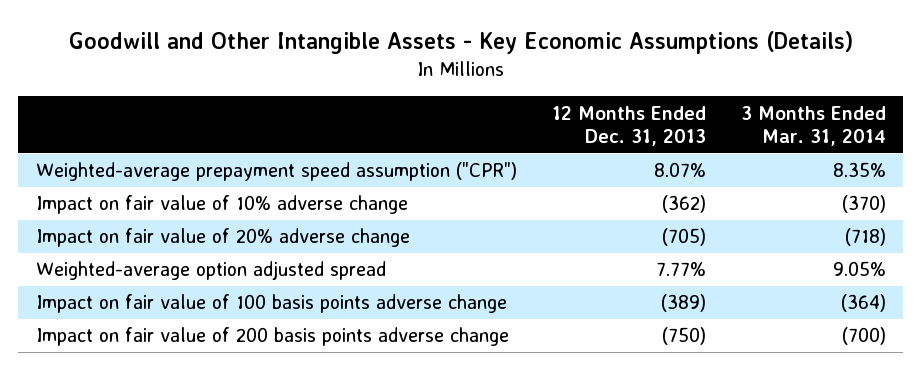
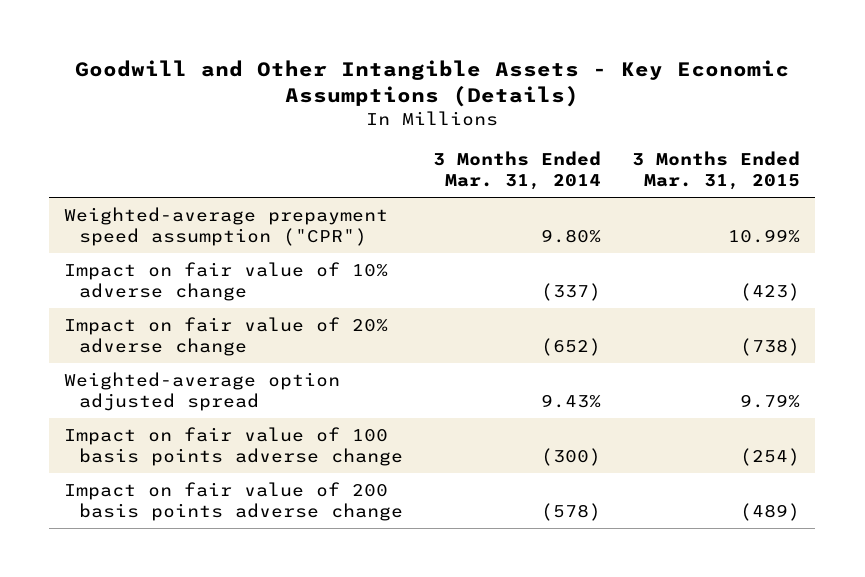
- | 12 Months Ended Dec. 31, 2013 | 3 Months Ended Mar. 31, 2014
+ | 3 Months Ended Mar. 31, 2014 | 3 Months Ended Mar. 31, 2015
- Weighted-average prepayment speed assumption ("CPR") | 8.07% | 8.35%
- Impact on fair value of 10% adverse change | (362) | (370)
- Impact on fair value of 20% adverse change | (705) | (718)
- Weighted-average option adjusted spread | 7.77% | 9.05%
- Impact on fair value of 100 basis points adverse change | (389) | (364)
- Impact on fair value of 200 basis points adverse change | (750) | (700)
+ Weighted-average prepayment speed assumption ("CPR") | 9.80% | 10.99%
+ Impact on fair value of 10% adverse change | (337) | (423)
+ Impact on fair value of 20% adverse change | (652) | (738)
+ Weighted-average option adjusted spread | 9.43% | 9.79%
+ Impact on fair value of 100 basis points adverse change | (300) | (254)
+ Impact on fair value of 200 basis points adverse change | (578) | (489)

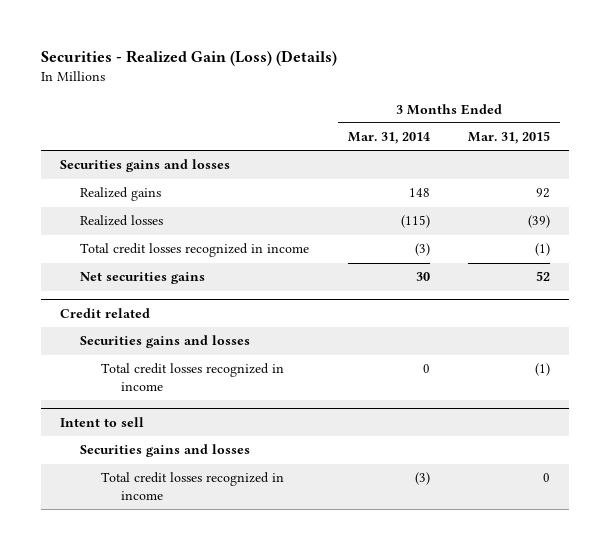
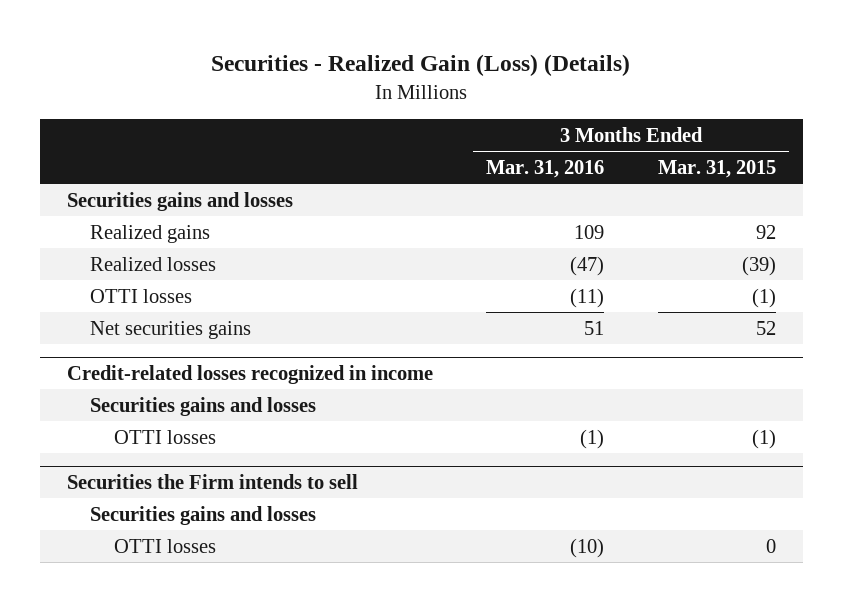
- | 3 Months Ended Mar. 31, 2014 | 3 Months Ended Mar. 31, 2015
+ | 3 Months Ended Mar. 31, 2016 | 3 Months Ended Mar. 31, 2015
- Total credit losses recognized in income | (3) | (1)
+ OTTI losses | (11) | (1)
- Credit related
+ Credit-related losses recognized in income
- Total credit losses recognized in income | 0 | (1)
- Intent to sell
+ OTTI losses | (1) | (1)
+ Securities the Firm intends to sell
- Total credit losses recognized in income | (3) | 0
+ OTTI losses | (10) | 0

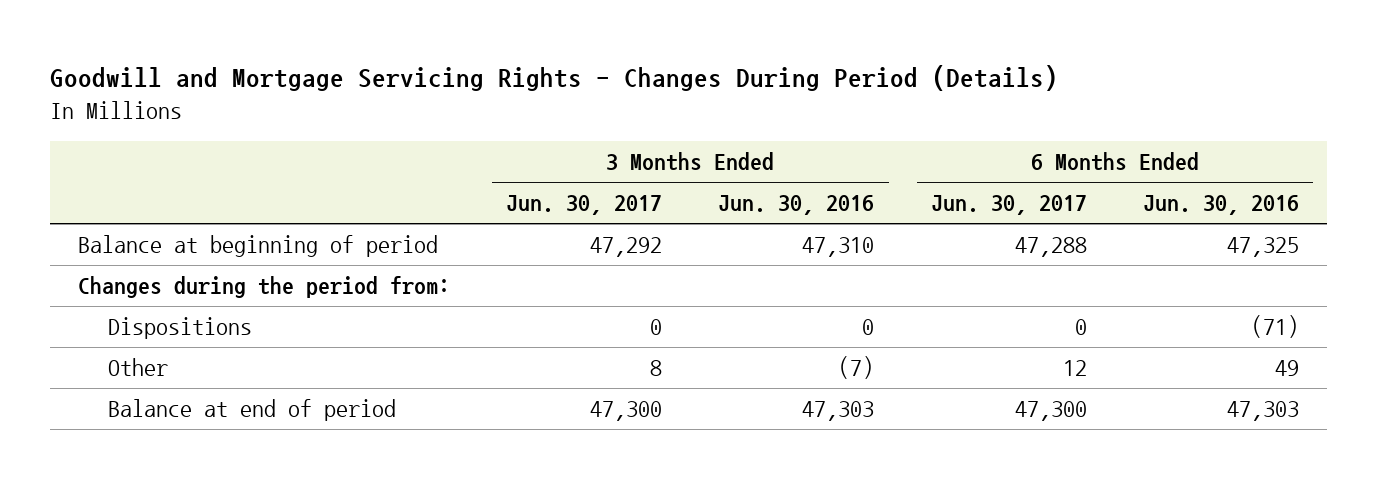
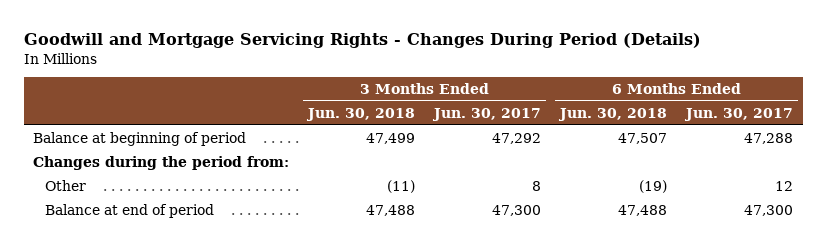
- | 3 Months Ended Jun. 30, 2017 | 3 Months Ended Jun. 30, 2016 | 6 Months Ended Jun. 30, 2017 | 6 Months Ended Jun. 30, 2016
+ | 3 Months Ended Jun. 30, 2018 | 3 Months Ended Jun. 30, 2017 | 6 Months Ended Jun. 30, 2018 | 6 Months Ended Jun. 30, 2017
- Dispositions | 0 | 0 | 0 | (71)

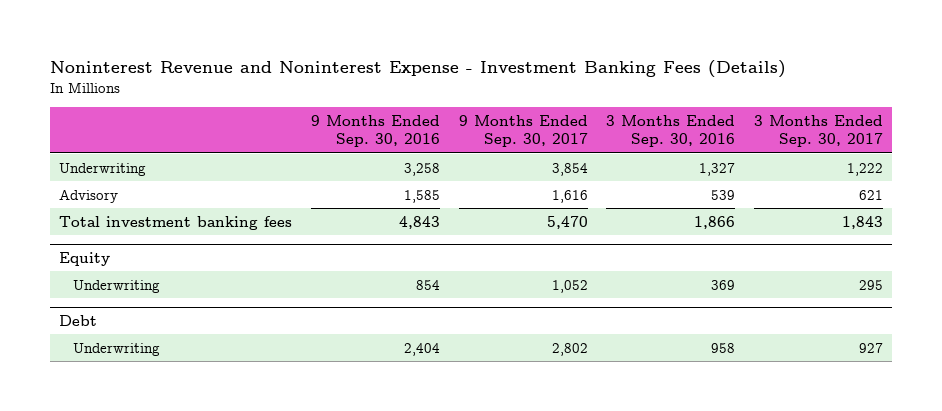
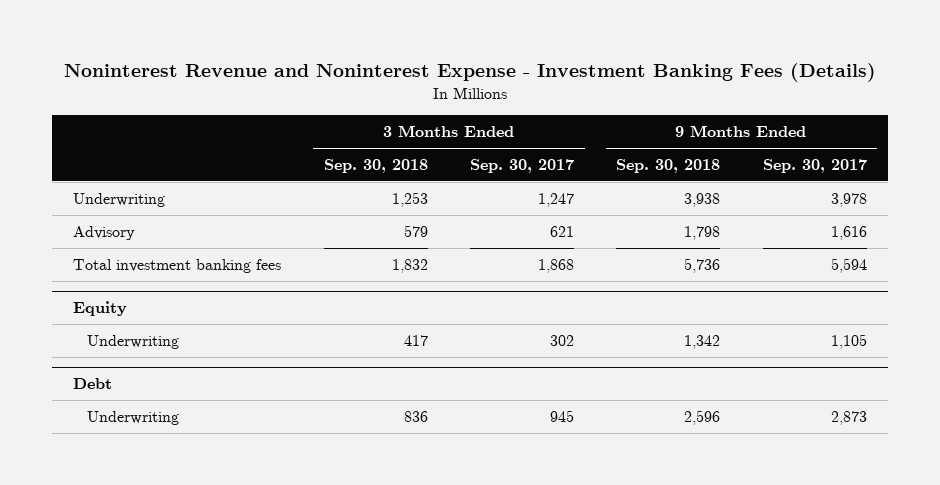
- | 9 Months Ended Sep. 30, 2016 | 9 Months Ended Sep. 30, 2017 | 3 Months Ended Sep. 30, 2016 | 3 Months Ended Sep. 30, 2017
+ | 3 Months Ended Sep. 30, 2018 | 3 Months Ended Sep. 30, 2017 | 9 Months Ended Sep. 30, 2018 | 9 Months Ended Sep. 30, 2017
- Underwriting | 3,258 | 3,854 | 1,327 | 1,222
+ Underwriting | 1,253 | 1,247 | 3,938 | 3,978
- Total investment banking fees | 4,843 | 5,470 | 1,866 | 1,843
+ Total investment banking fees | 1,832 | 1,868 | 5,736 | 5,594
@ Equity
- Underwriting | 854 | 1,052 | 369 | 295
+ Underwriting | 417 | 302 | 1,342 | 1,105
@ Debt
- Underwriting | 2,404 | 2,802 | 958 | 927
+ Underwriting | 836 | 945 | 2,596 | 2,873

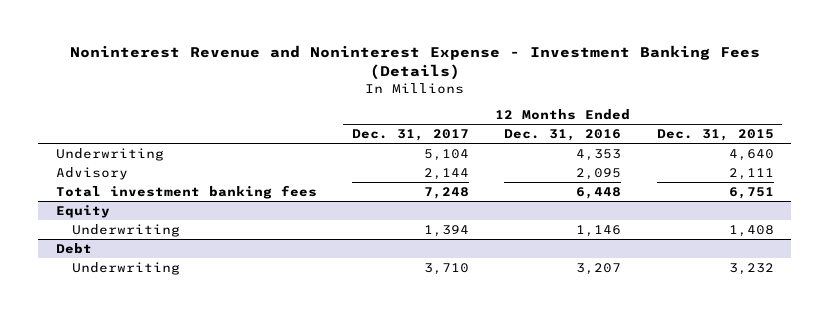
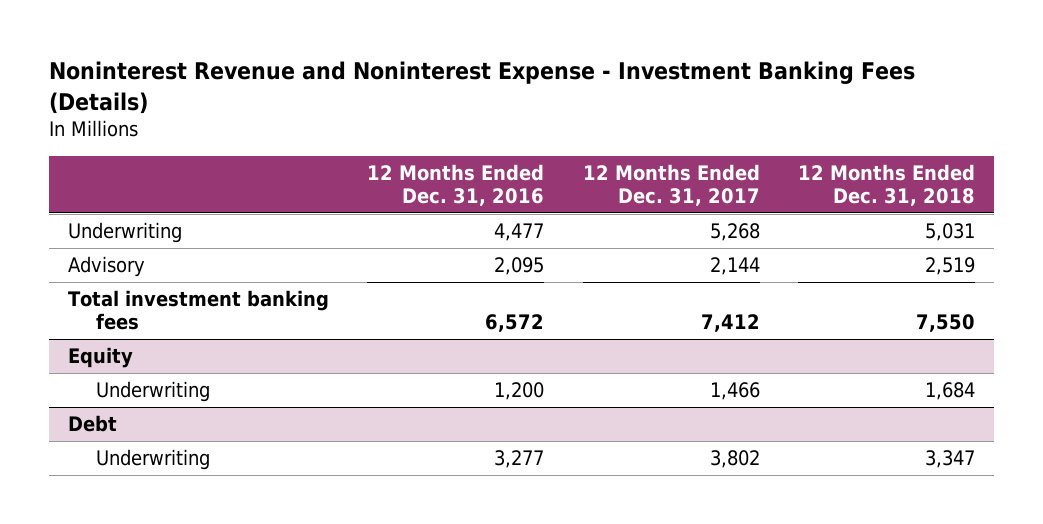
- | 12 Months Ended Dec. 31, 2017 | 12 Months Ended Dec. 31, 2016 | 12 Months Ended Dec. 31, 2015
+ | 12 Months Ended Dec. 31, 2016 | 12 Months Ended Dec. 31, 2017 | 12 Months Ended Dec. 31, 2018
- Underwriting | 5,104 | 4,353 | 4,640
+ Underwriting | 4,477 | 5,268 | 5,031
- Total investment banking fees | 7,248 | 6,448 | 6,751
+ Total investment banking fees | 6,572 | 7,412 | 7,550
@ Equity
- Underwriting | 1,394 | 1,146 | 1,408
+ Underwriting | 1,200 | 1,466 | 1,684
@ Debt
- Underwriting | 3,710 | 3,207 | 3,232
+ Underwriting | 3,277 | 3,802 | 3,347

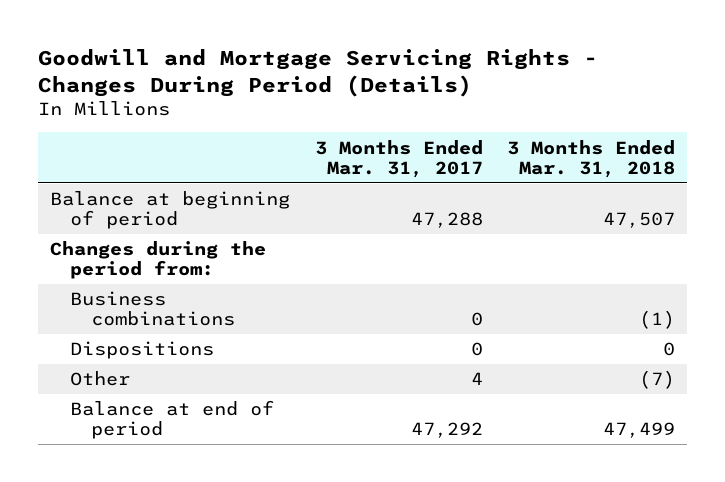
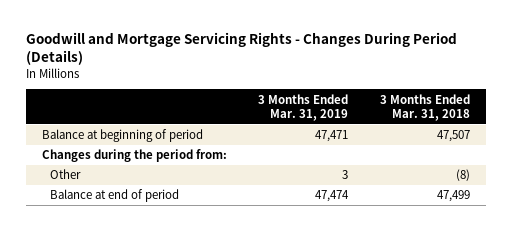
- | 3 Months Ended Mar. 31, 2017 | 3 Months Ended Mar. 31, 2018
+ | 3 Months Ended Mar. 31, 2019 | 3 Months Ended Mar. 31, 2018
- Business combinations | 0 | (1)
- Dispositions | 0 | 0
- Other | 4 | (7)
+ Other | 3 | (8)

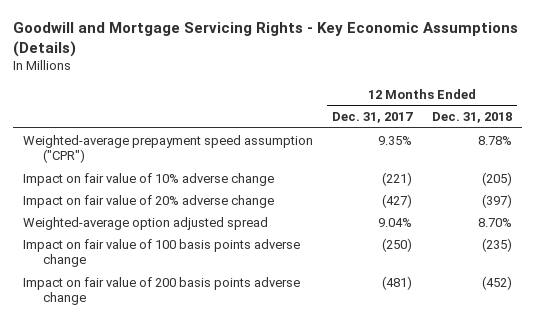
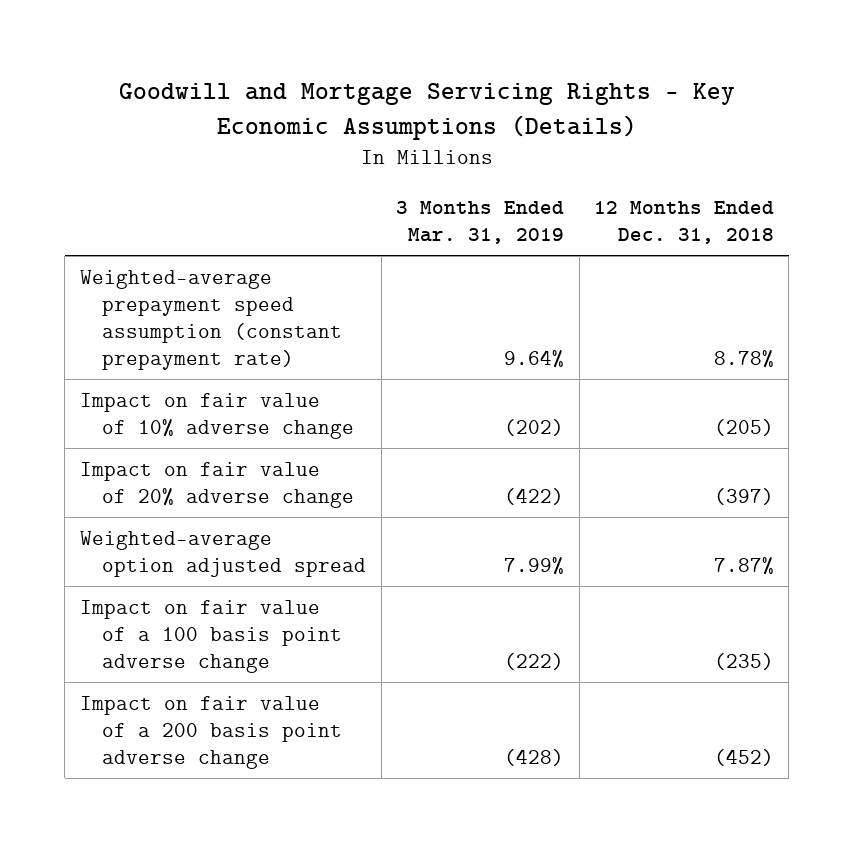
- | 12 Months Ended Dec. 31, 2017 | 12 Months Ended Dec. 31, 2018
+ | 3 Months Ended Mar. 31, 2019 | 12 Months Ended Dec. 31, 2018
- Weighted-average prepayment speed assumption ("CPR") | 9.35% | 8.78%
+ Weighted-average prepayment speed assumption (constant prepayment rate) | 9.64% | 8.78%
- Weighted-average option adjusted spread | 9.04% | 8.70%
- Impact on fair value of 100 basis points adverse change | (250) | (235)
- Impact on fair value of 200 basis points adverse change | (481) | (452)
+ Weighted-average option adjusted spread | 7.99% | 7.87%
+ Impact on fair value of a 100 basis point adverse change | (222) | (235)
+ Impact on fair value of a 200 basis point adverse change | (428) | (452)

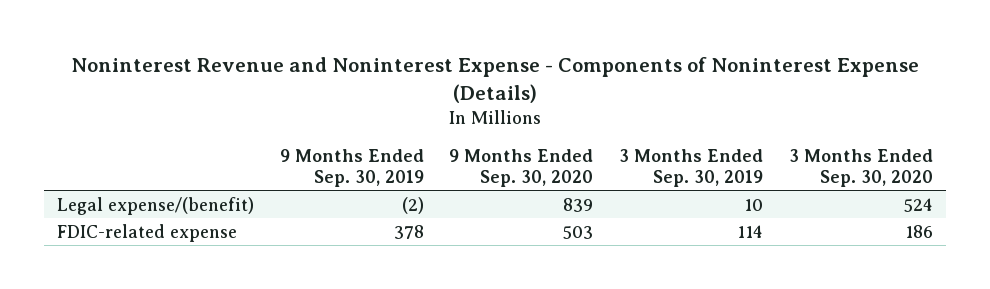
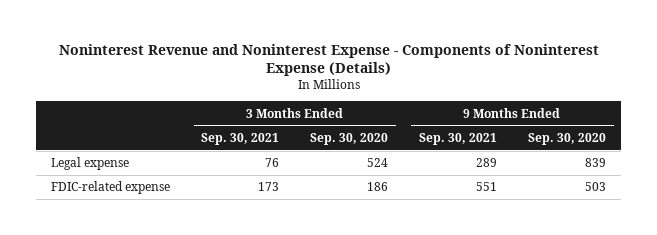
- | 9 Months Ended Sep. 30, 2019 | 9 Months Ended Sep. 30, 2020 | 3 Months Ended Sep. 30, 2019 | 3 Months Ended Sep. 30, 2020
+ | 3 Months Ended Sep. 30, 2021 | 3 Months Ended Sep. 30, 2020 | 9 Months Ended Sep. 30, 2021 | 9 Months Ended Sep. 30, 2020
- Legal expense/(benefit) | (2) | 839 | 10 | 524
+ Legal expense | 76 | 524 | 289 | 839

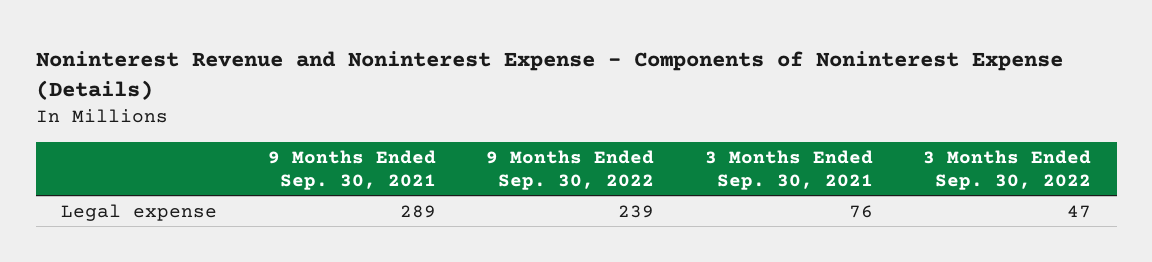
- | 3 Months Ended Sep. 30, 2021 | 3 Months Ended Sep. 30, 2020 | 9 Months Ended Sep. 30, 2021 | 9 Months Ended Sep. 30, 2020
+ | 9 Months Ended Sep. 30, 2021 | 9 Months Ended Sep. 30, 2022 | 3 Months Ended Sep. 30, 2021 | 3 Months Ended Sep. 30, 2022
- FDIC-related expense | 173 | 186 | 551 | 503

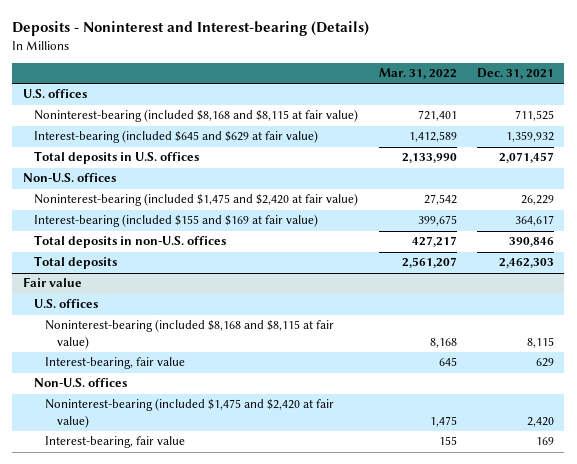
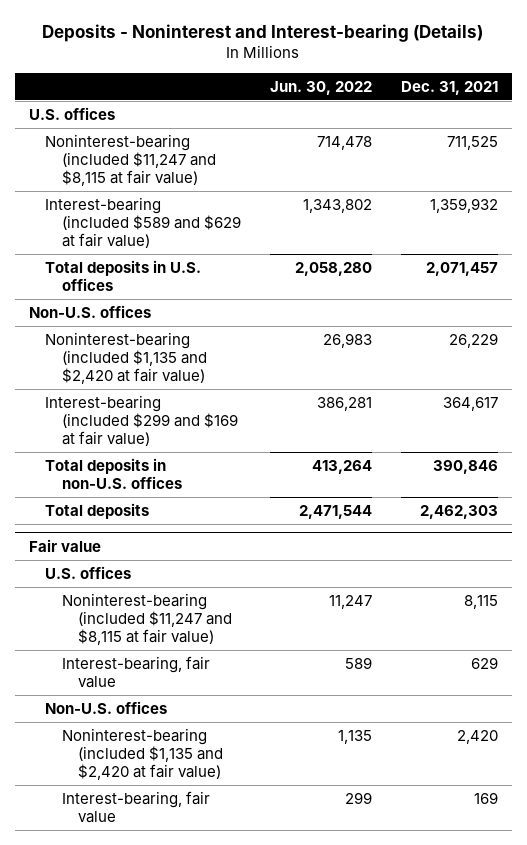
- | Mar. 31, 2022 | Dec. 31, 2021
+ | Jun. 30, 2022 | Dec. 31, 2021
- Noninterest-bearing (included $8,168 and $8,115 at fair value) | 721,401 | 711,525
- Interest-bearing (included $645 and $629 at fair value) | 1,412,589 | 1,359,932
+ Noninterest-bearing (included $11,247 and $8,115 at fair value) | 714,478 | 711,525
+ Interest-bearing (included $589 and $629 at fair value) | 1,343,802 | 1,359,932
- Noninterest-bearing (included $1,475 and $2,420 at fair value) | 27,542 | 26,229
- Interest-bearing (included $155 and $169 at fair value) | 399,675 | 364,617
+ Noninterest-bearing (included $1,135 and $2,420 at fair value) | 26,983 | 26,229
+ Interest-bearing (included $299 and $169 at fair value) | 386,281 | 364,617
@ Fair value
- Noninterest-bearing (included $8,168 and $8,115 at fair value) | 8,168 | 8,115
+ Noninterest-bearing (included $11,247 and $8,115 at fair value) | 11,247 | 8,115
- Noninterest-bearing (included $1,475 and $2,420 at fair value) | 1,475 | 2,420
+ Noninterest-bearing (included $1,135 and $2,420 at fair value) | 1,135 | 2,420

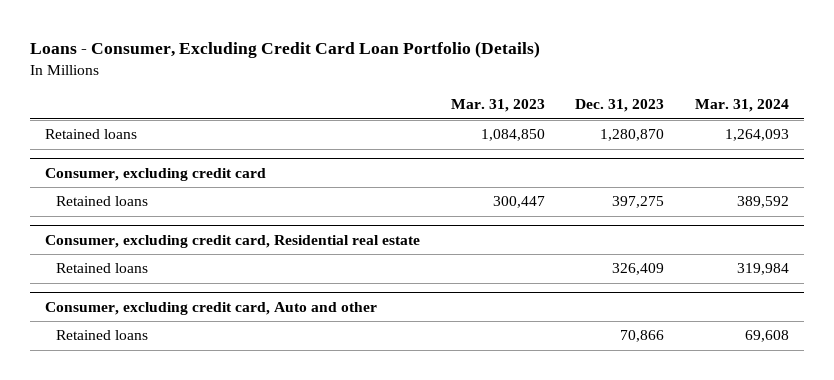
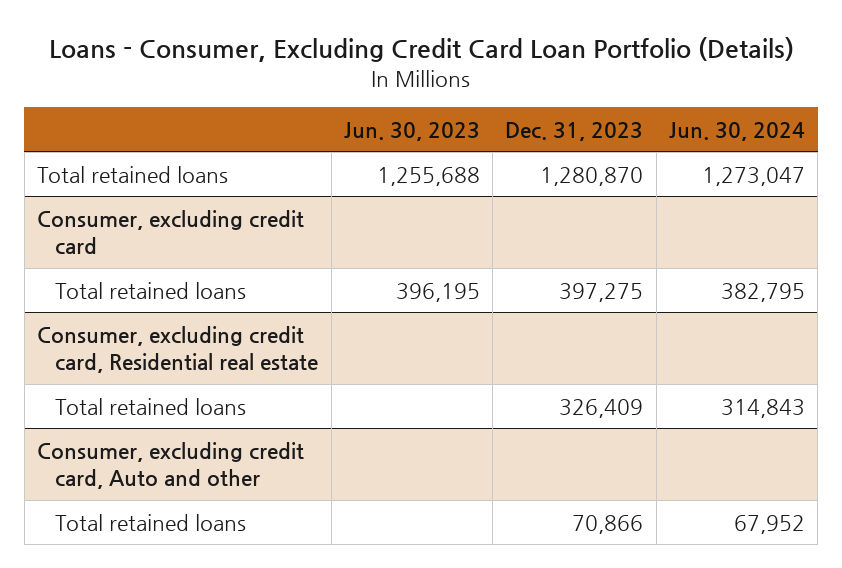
- | Mar. 31, 2023 | Dec. 31, 2023 | Mar. 31, 2024
+ | Jun. 30, 2023 | Dec. 31, 2023 | Jun. 30, 2024
- Retained loans | 1,084,850 | 1,280,870 | 1,264,093
+ Total retained loans | 1,255,688 | 1,280,870 | 1,273,047
@ Consumer, excluding credit card
- Retained loans | 300,447 | 397,275 | 389,592
+ Total retained loans | 396,195 | 397,275 | 382,795
@ Consumer, excluding credit card, Residential real estate
- Retained loans | | 326,409 | 319,984
+ Total retained loans | | 326,409 | 314,843
@ Consumer, excluding credit card, Auto and other
- Retained loans | | 70,866 | 69,608
+ Total retained loans | | 70,866 | 67,952

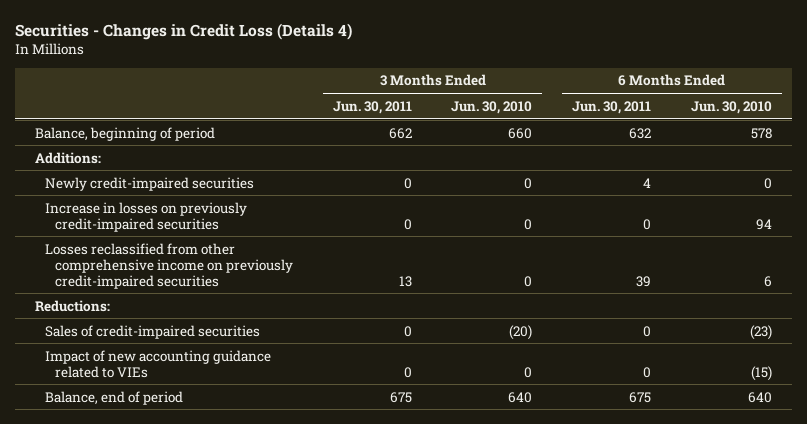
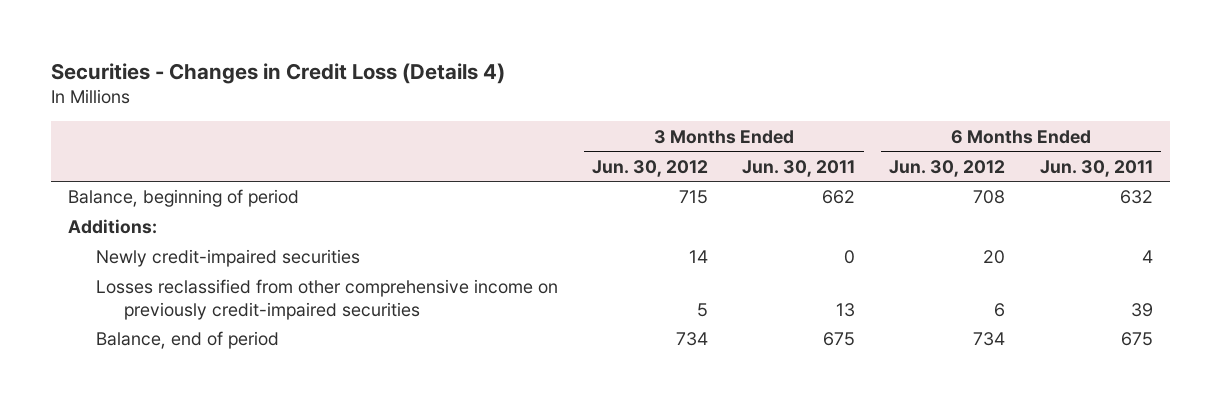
- | 3 Months Ended Jun. 30, 2011 | 3 Months Ended Jun. 30, 2010 | 6 Months Ended Jun. 30, 2011 | 6 Months Ended Jun. 30, 2010
+ | 3 Months Ended Jun. 30, 2012 | 3 Months Ended Jun. 30, 2011 | 6 Months Ended Jun. 30, 2012 | 6 Months Ended Jun. 30, 2011
- Increase in losses on previously credit-impaired securities | 0 | 0 | 0 | 94
- Reductions:
- Sales of credit-impaired securities | 0 | (20) | 0 | (23)
- Impact of new accounting guidance related to VIEs | 0 | 0 | 0 | (15)

